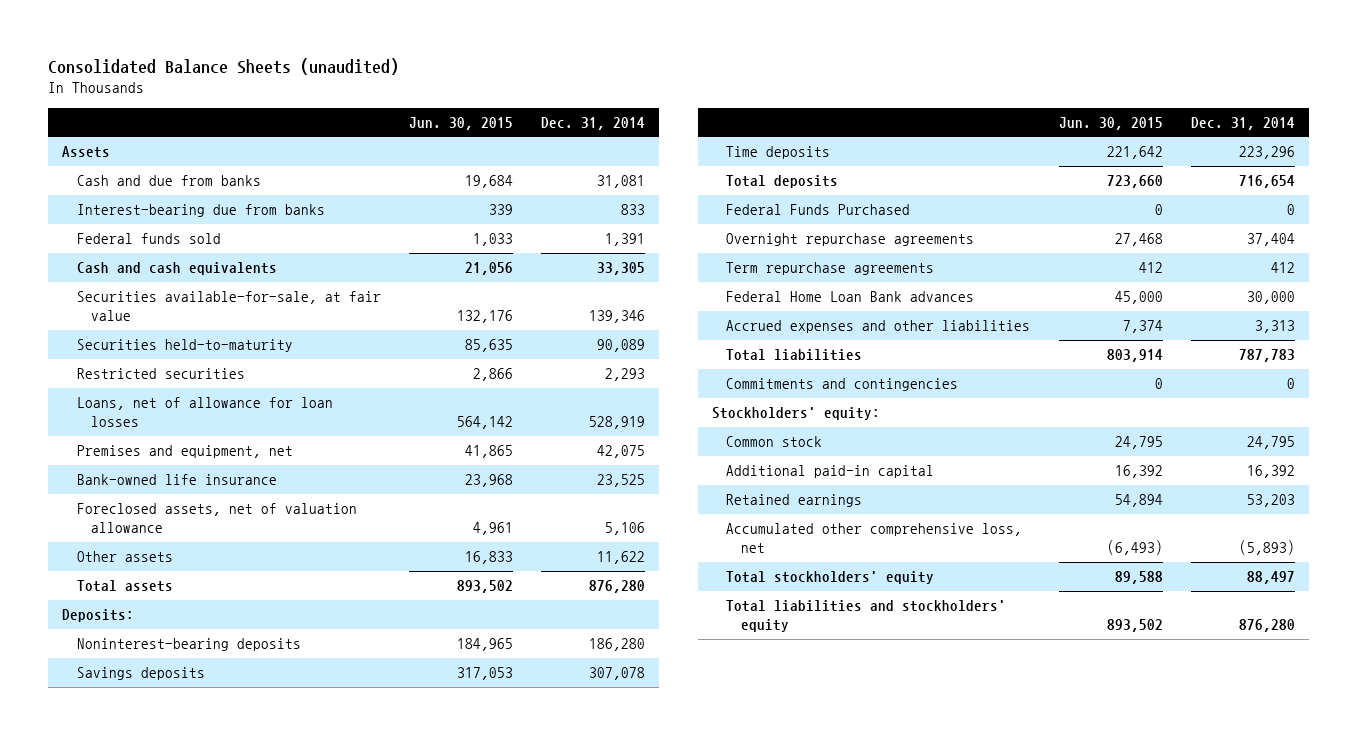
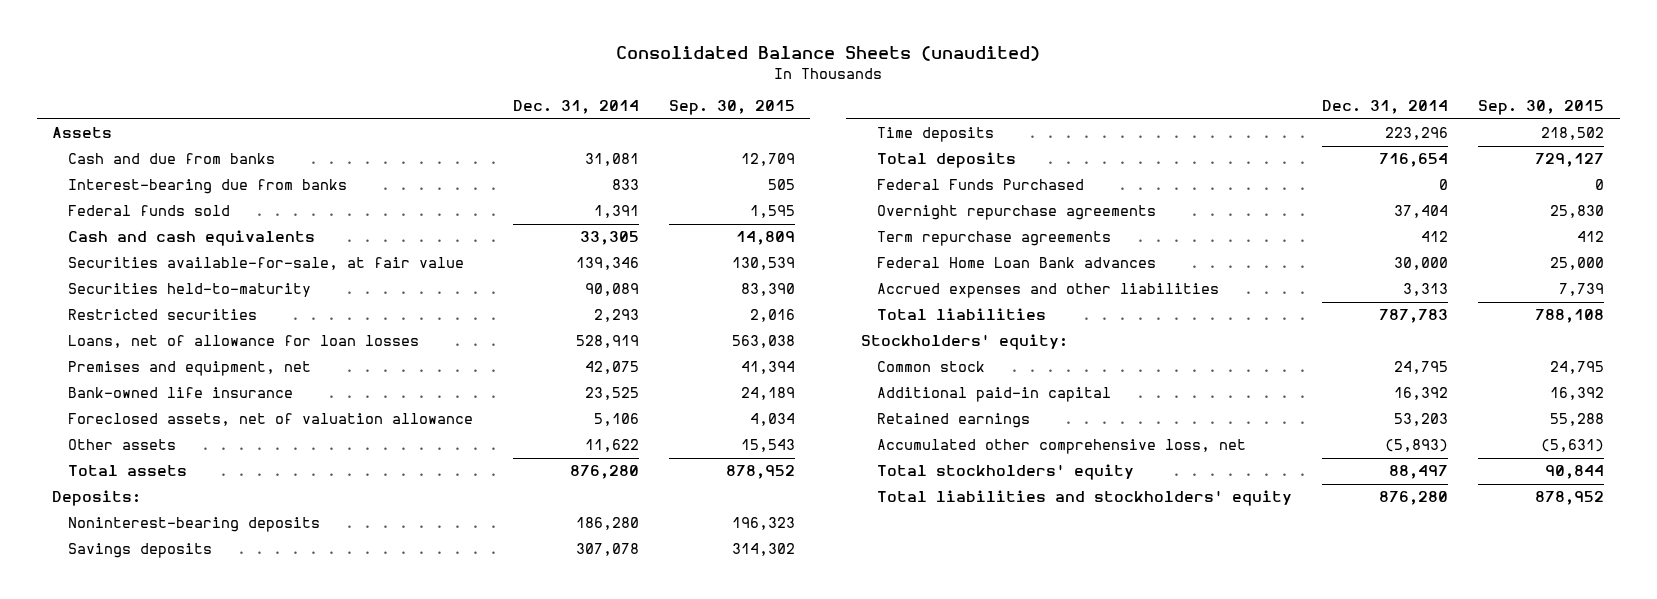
- | Jun. 30, 2015 | Dec. 31, 2014
+ | Dec. 31, 2014 | Sep. 30, 2015
- Commitments and contingencies | 0 | 0

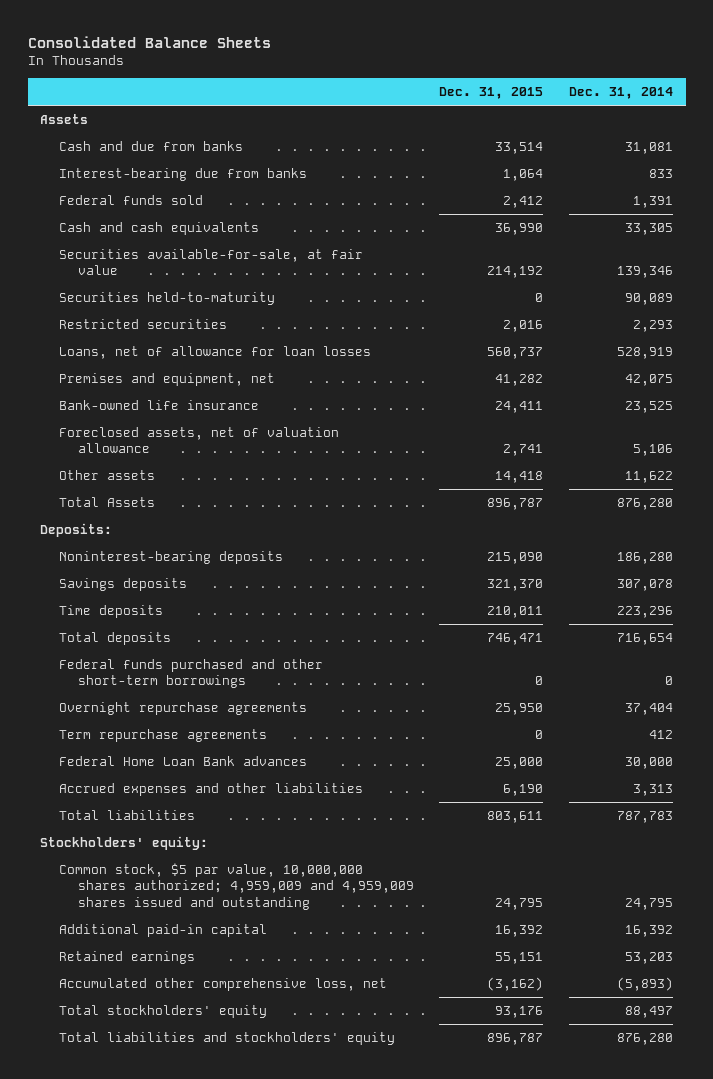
- Consolidated Balance Sheets (unaudited)
+ Consolidated Balance Sheets
- | Dec. 31, 2014 | Sep. 30, 2015
+ | Dec. 31, 2015 | Dec. 31, 2014
- Total assets | 876,280 | 878,952
+ Total Assets | 896,787 | 876,280
- Federal Funds Purchased | 0 | 0
+ Federal funds purchased and other short-term borrowings | 0 | 0
- Common stock | 24,795 | 24,795
+ Common stock, $5 par value, 10,000,000 shares authorized; 4,959,009 and 4,959,009 shares issued and outstanding | 24,795 | 24,795

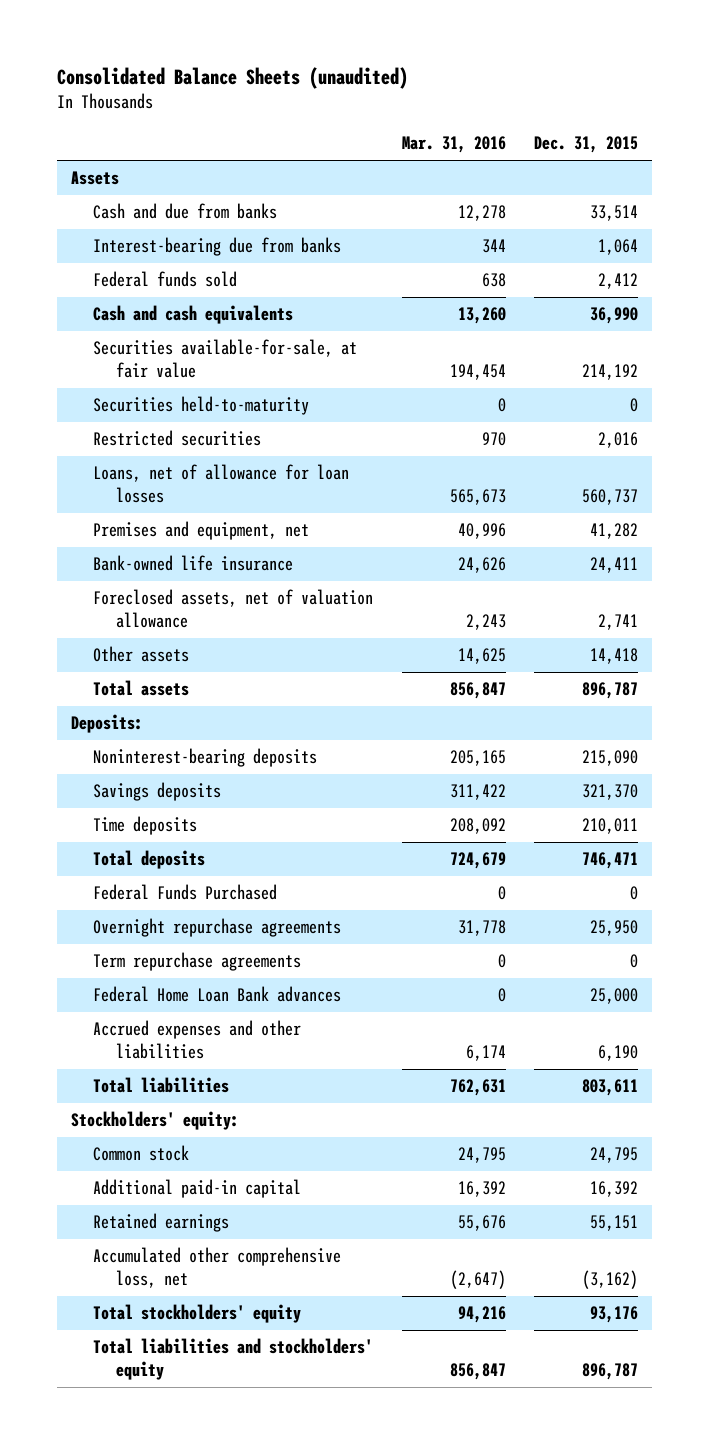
- Consolidated Balance Sheets
+ Consolidated Balance Sheets (unaudited)
- | Dec. 31, 2015 | Dec. 31, 2014
+ | Mar. 31, 2016 | Dec. 31, 2015
- Total Assets | 896,787 | 876,280
+ Total assets | 856,847 | 896,787
- Federal funds purchased and other short-term borrowings | 0 | 0
+ Federal Funds Purchased | 0 | 0
- Common stock, $5 par value, 10,000,000 shares authorized; 4,959,009 and 4,959,009 shares issued and outstanding | 24,795 | 24,795
+ Common stock | 24,795 | 24,795

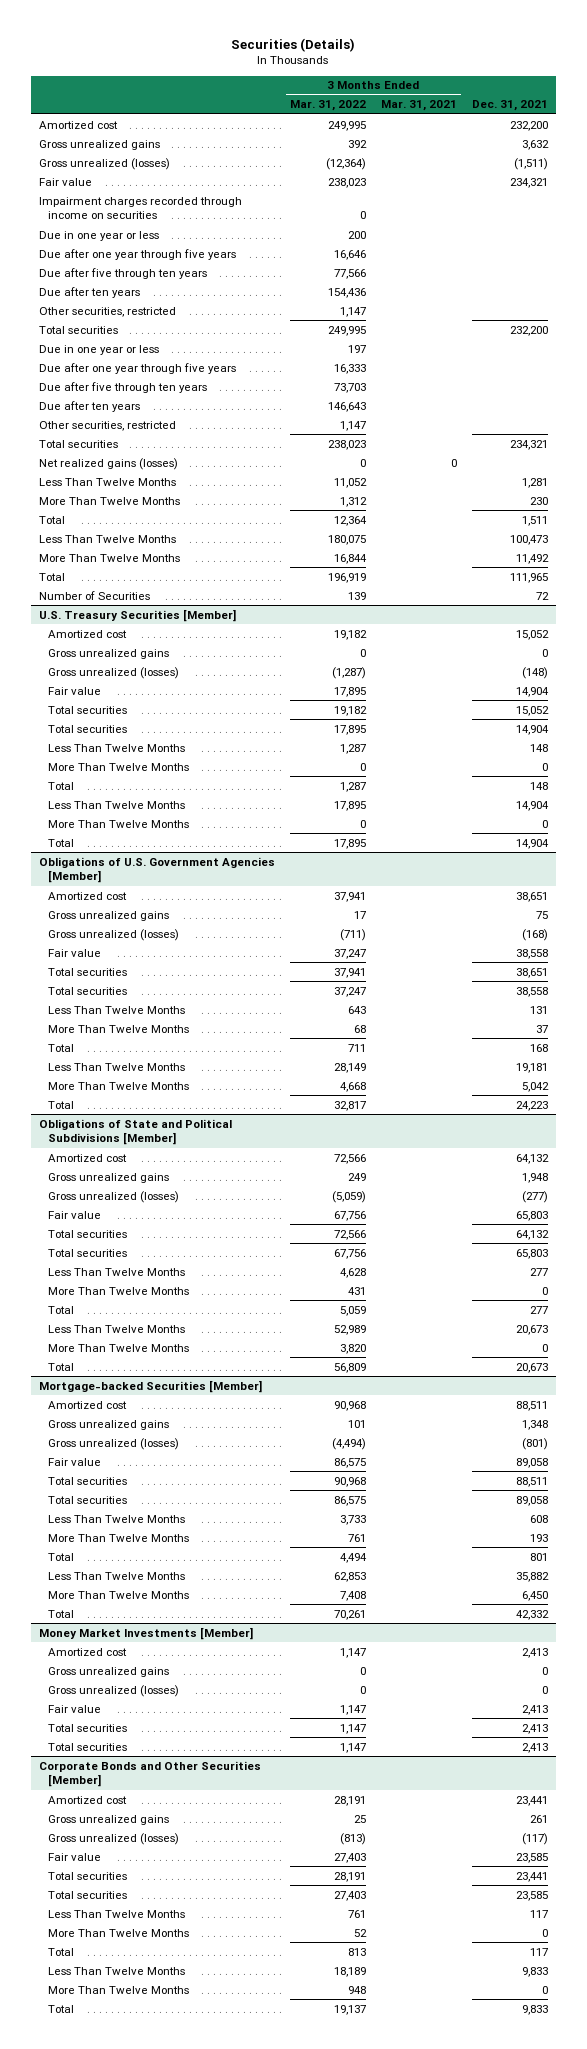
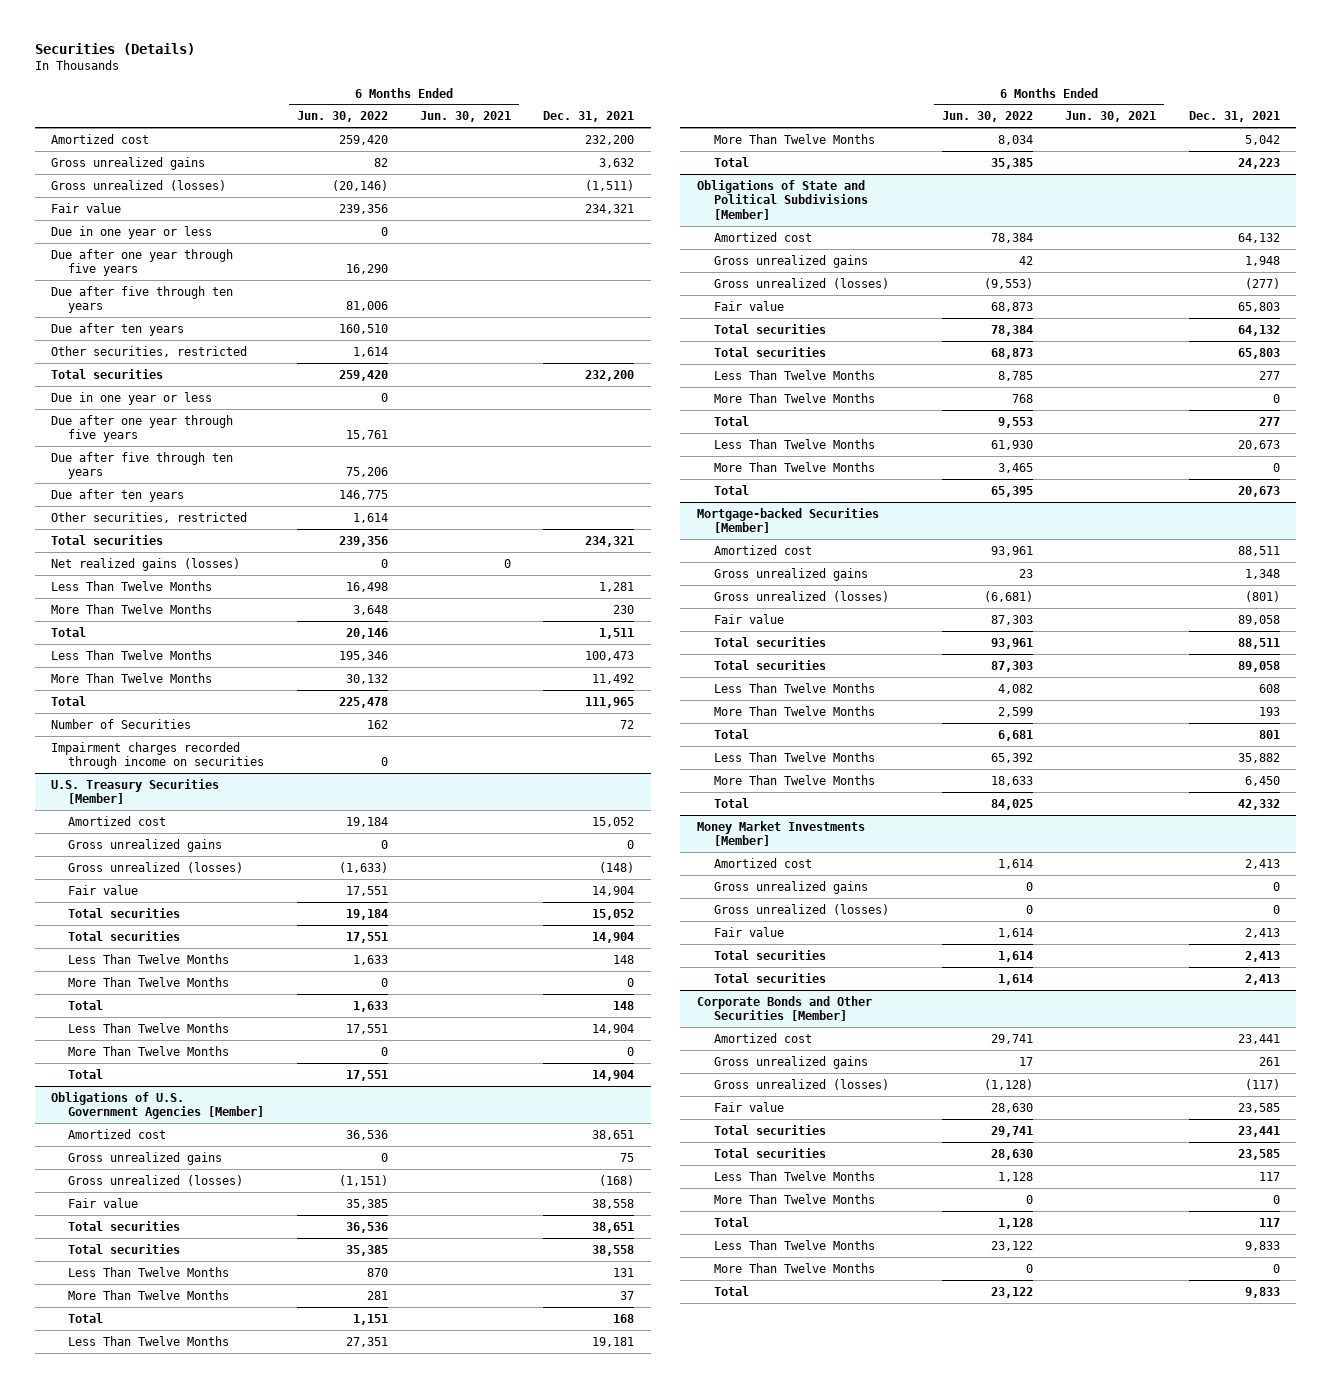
- | 3 Months Ended Mar. 31, 2022 | 3 Months Ended Mar. 31, 2021 | Dec. 31, 2021
+ | 6 Months Ended Jun. 30, 2022 | 6 Months Ended Jun. 30, 2021 | Dec. 31, 2021
moved down: Impairment charges recorded through income on securities | 0 | |

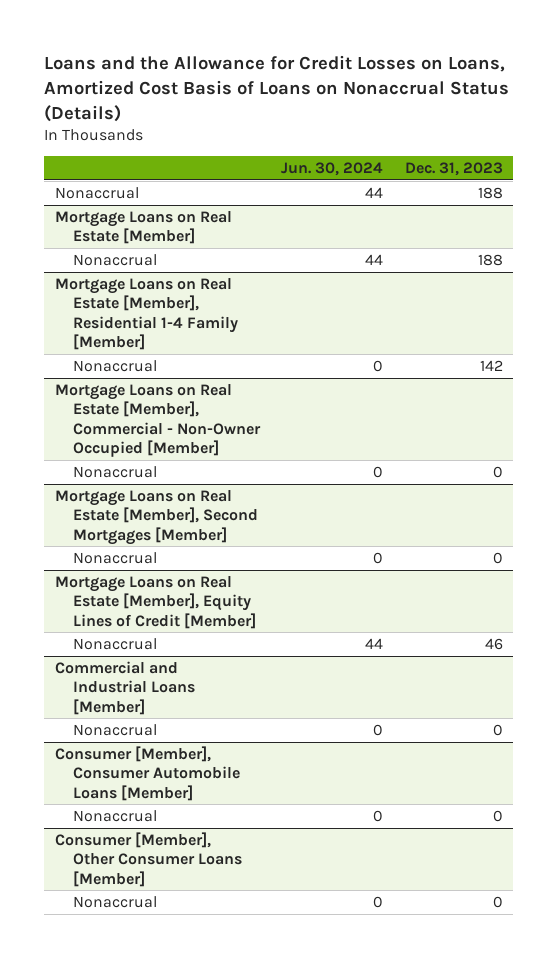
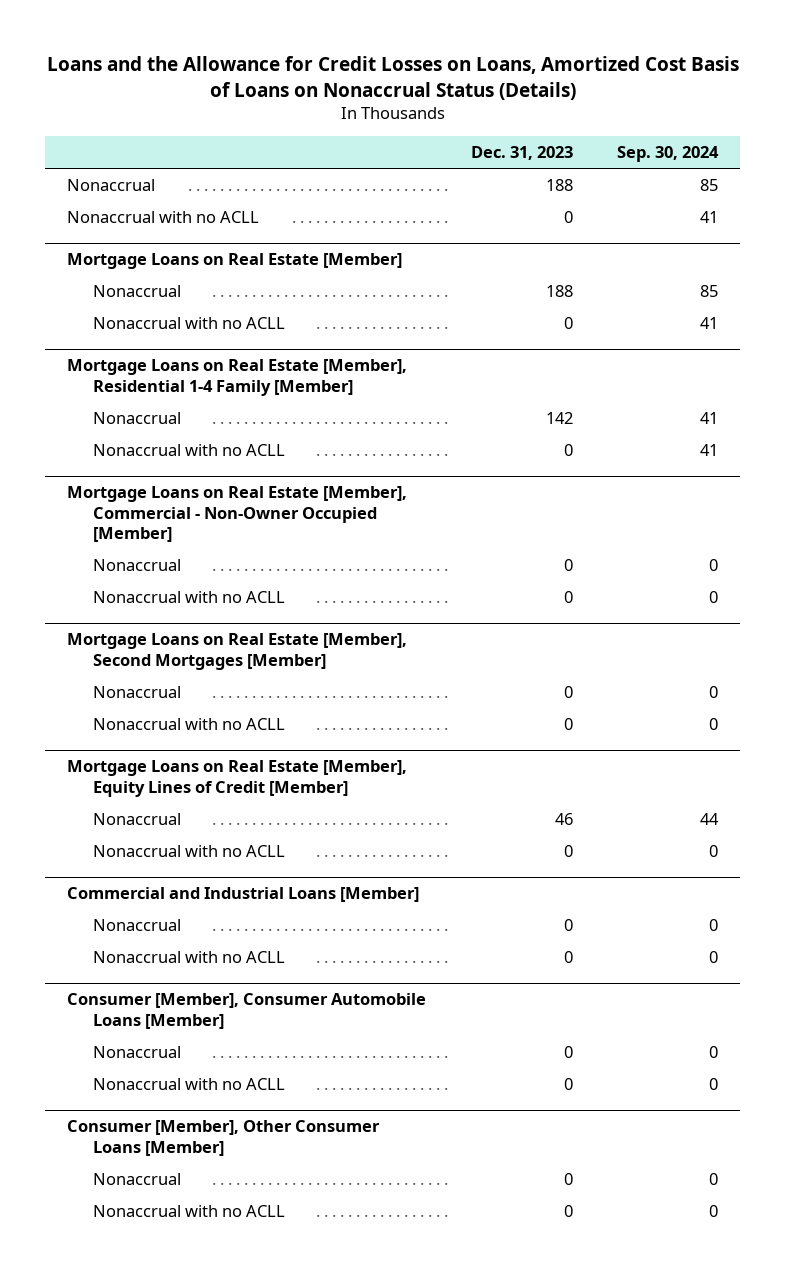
- | Jun. 30, 2024 | Dec. 31, 2023
+ | Dec. 31, 2023 | Sep. 30, 2024
+ Nonaccrual with no ACLL | 0 | 41
@ Mortgage Loans on Real Estate [Member]
+ Nonaccrual with no ACLL | 0 | 41
@ Mortgage Loans on Real Estate [Member], Residential 1-4 Family [Member]
+ Nonaccrual with no ACLL | 0 | 41
@ Mortgage Loans on Real Estate [Member], Commercial - Non-Owner Occupied [Member]
+ Nonaccrual with no ACLL | 0 | 0
@ Mortgage Loans on Real Estate [Member], Second Mortgages [Member]
+ Nonaccrual with no ACLL | 0 | 0
@ Mortgage Loans on Real Estate [Member], Equity Lines of Credit [Member]
+ Nonaccrual with no ACLL | 0 | 0
@ Commercial and Industrial Loans [Member]
+ Nonaccrual with no ACLL | 0 | 0
@ Consumer [Member], Consumer Automobile Loans [Member]
+ Nonaccrual with no ACLL | 0 | 0
@ Consumer [Member], Other Consumer Loans [Member]
+ Nonaccrual with no ACLL | 0 | 0

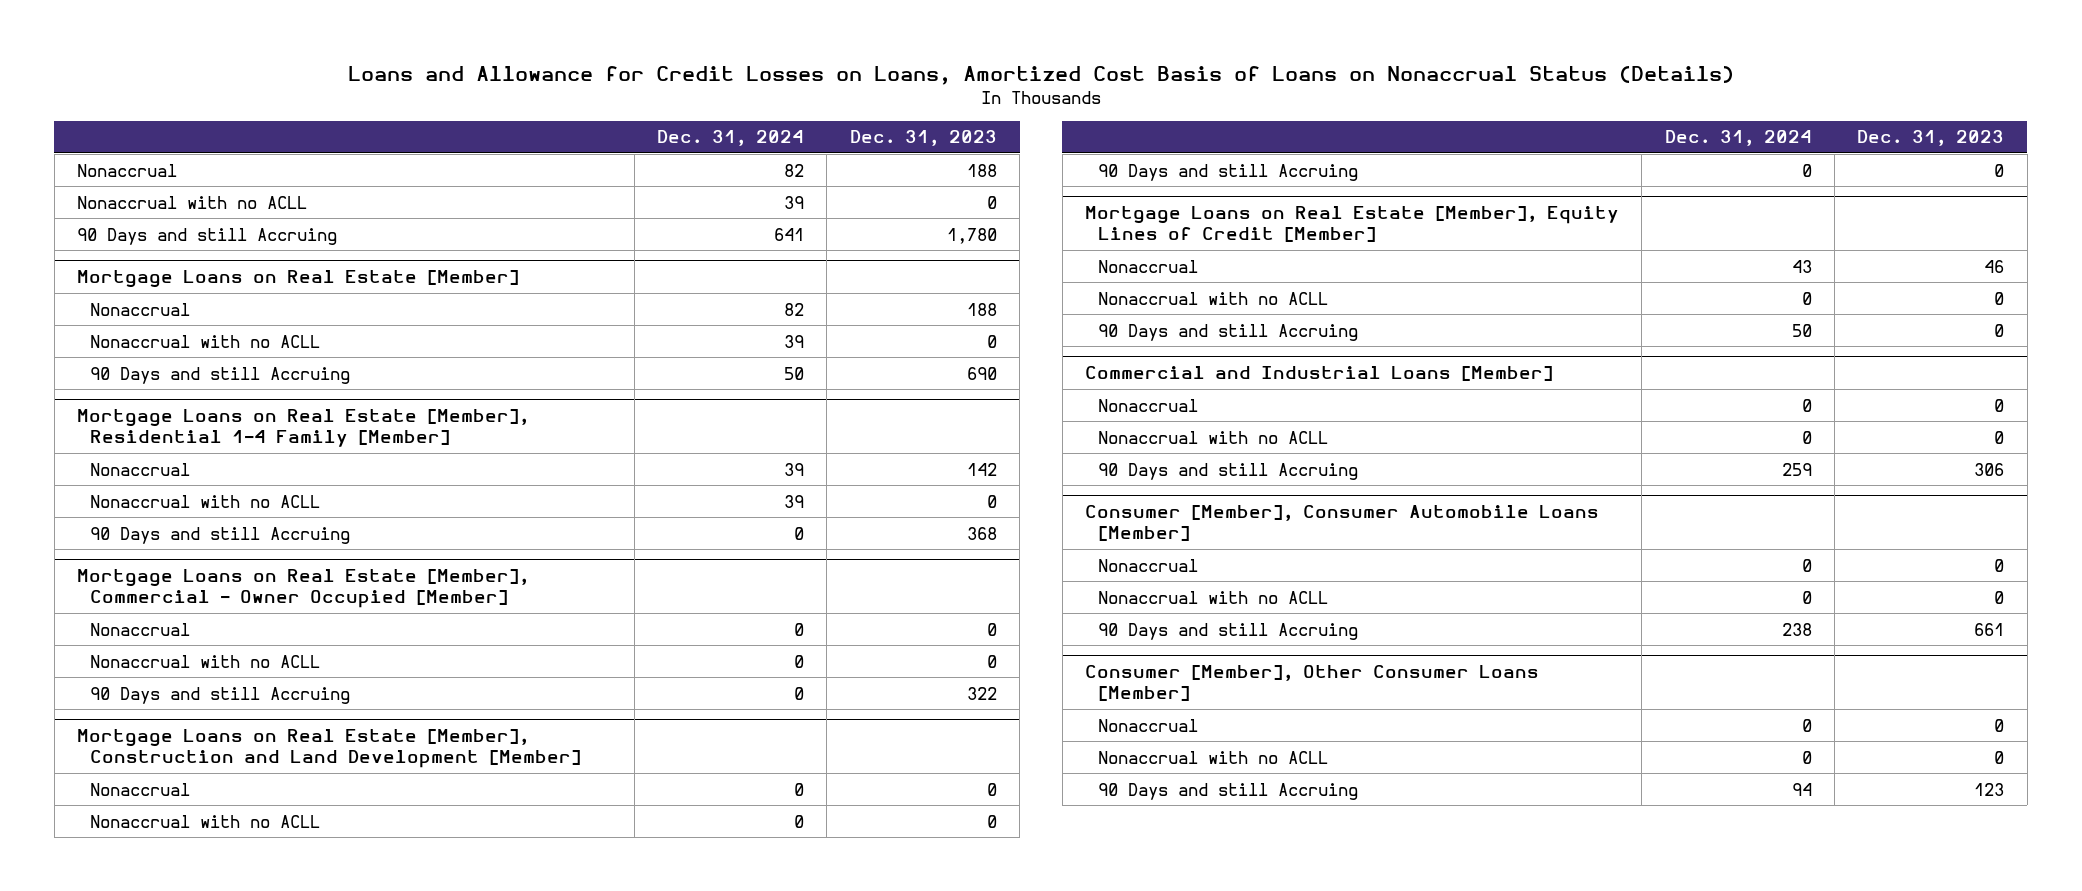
- Loans and the Allowance for Credit Losses on Loans, Amortized Cost Basis of Loans on Nonaccrual Status (Details)
+ Loans and Allowance for Credit Losses on Loans, Amortized Cost Basis of Loans on Nonaccrual Status (Details)
- | Dec. 31, 2023 | Sep. 30, 2024
+ | Dec. 31, 2024 | Dec. 31, 2023
+ 90 Days and still Accruing | 641 | 1,780
@ Mortgage Loans on Real Estate [Member]
+ 90 Days and still Accruing | 50 | 690
- Mortgage Loans on Real Estate [Member], Commercial - Non-Owner Occupied [Member]
@ Mortgage Loans on Real Estate [Member], Residential 1-4 Family [Member]
+ 90 Days and still Accruing | 0 | 368
+ Mortgage Loans on Real Estate [Member], Commercial - Owner Occupied [Member]
- Mortgage Loans on Real Estate [Member], Second Mortgages [Member]
+ 90 Days and still Accruing | 0 | 322
+ Mortgage Loans on Real Estate [Member], Construction and Land Development [Member]
+ 90 Days and still Accruing | 0 | 0
@ Mortgage Loans on Real Estate [Member], Equity Lines of Credit [Member]
+ 90 Days and still Accruing | 50 | 0
@ Commercial and Industrial Loans [Member]
+ 90 Days and still Accruing | 259 | 306
@ Consumer [Member], Consumer Automobile Loans [Member]
+ 90 Days and still Accruing | 238 | 661
@ Consumer [Member], Other Consumer Loans [Member]
+ 90 Days and still Accruing | 94 | 123

